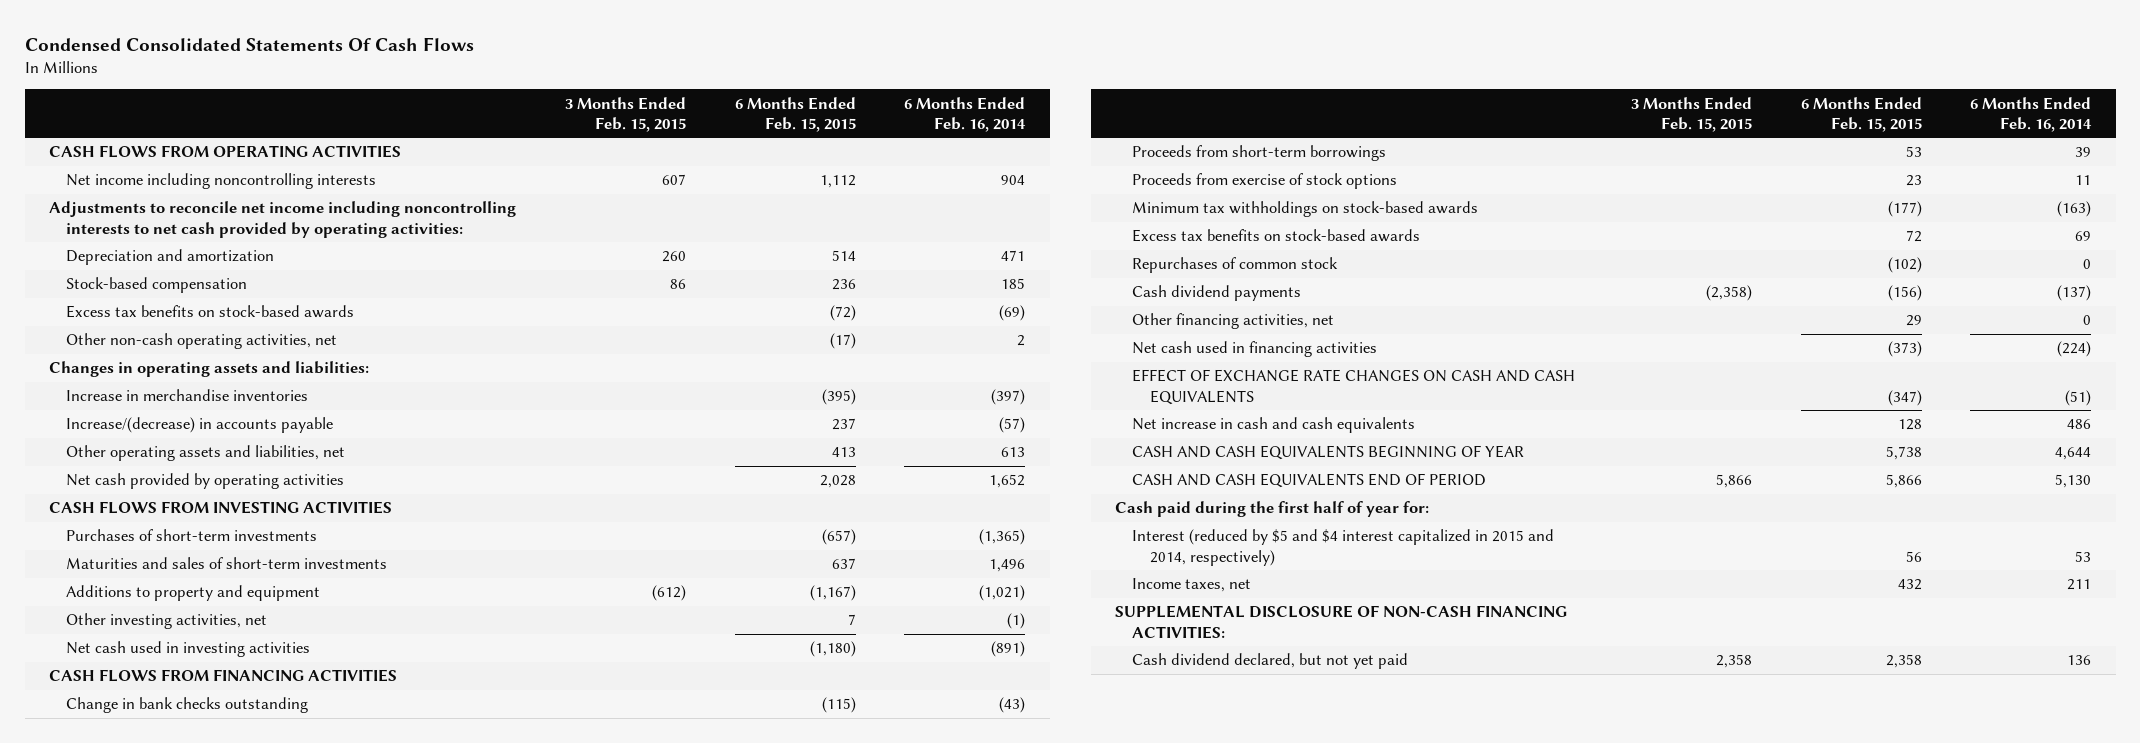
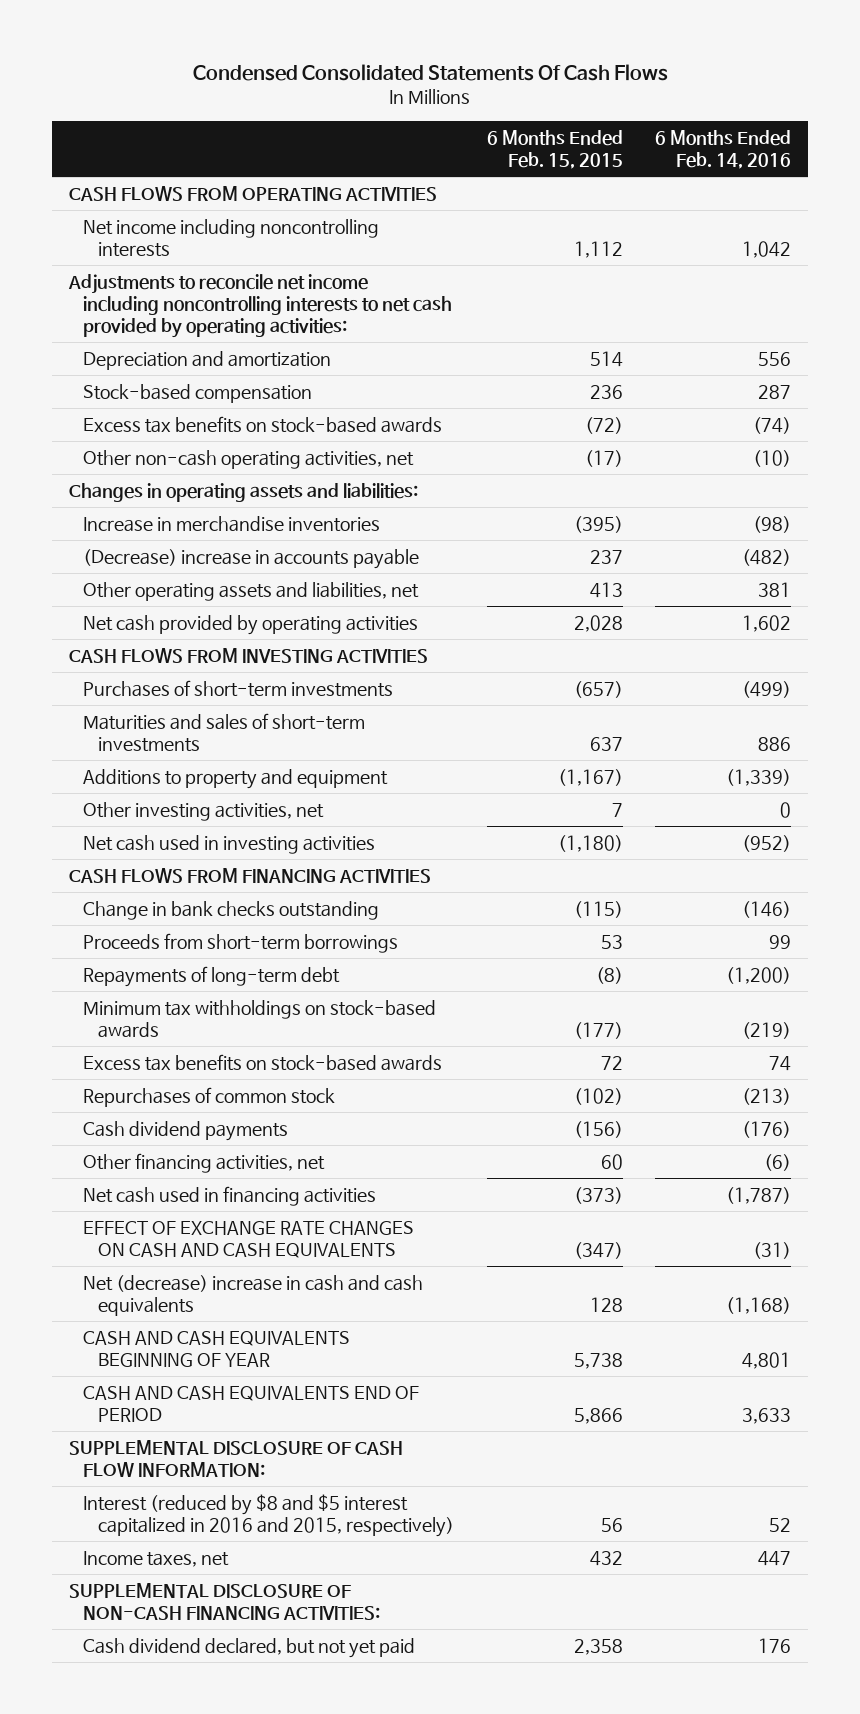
- | 3 Months Ended Feb. 15, 2015 | 6 Months Ended Feb. 15, 2015 | 6 Months Ended Feb. 16, 2014
+ | 6 Months Ended Feb. 15, 2015 | 6 Months Ended Feb. 14, 2016
- Increase/(decrease) in accounts payable | | 237 | (57)
+ (Decrease) increase in accounts payable | 237 | (482)
- Proceeds from exercise of stock options | | 23 | 11
+ Repayments of long-term debt | (8) | (1,200)
- Other financing activities, net | | 29 | 0
+ Other financing activities, net | 60 | (6)
- Net increase in cash and cash equivalents | | 128 | 486
+ Net (decrease) increase in cash and cash equivalents | 128 | (1,168)
- Cash paid during the first half of year for:
- Interest (reduced by $5 and $4 interest capitalized in 2015 and 2014, respectively) | | 56 | 53
+ SUPPLEMENTAL DISCLOSURE OF CASH FLOW INFORMATION:
+ Interest (reduced by $8 and $5 interest capitalized in 2016 and 2015, respectively) | 56 | 52

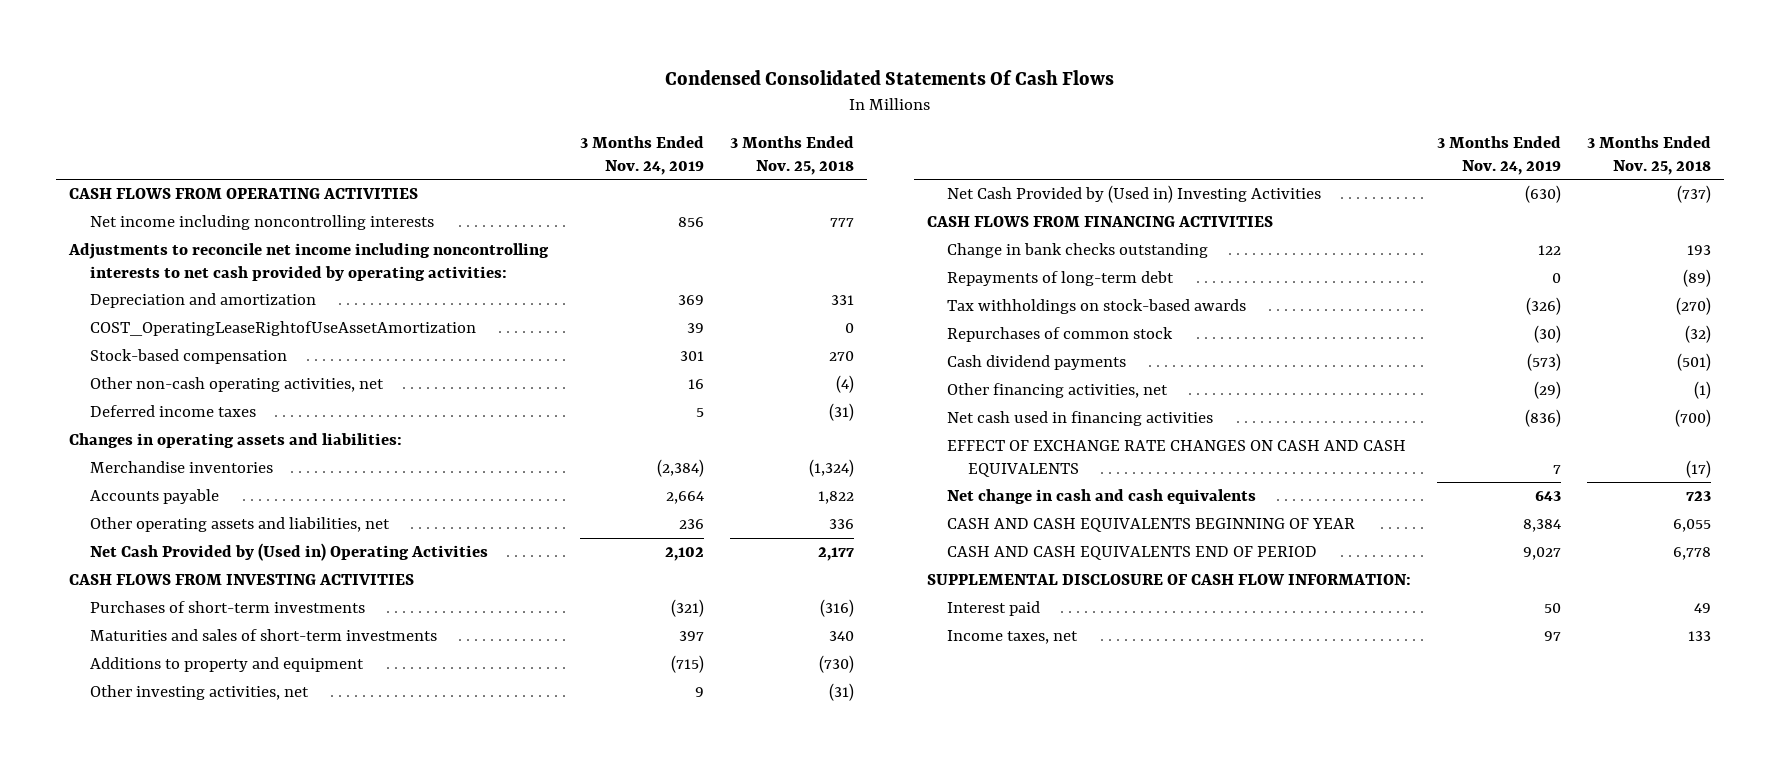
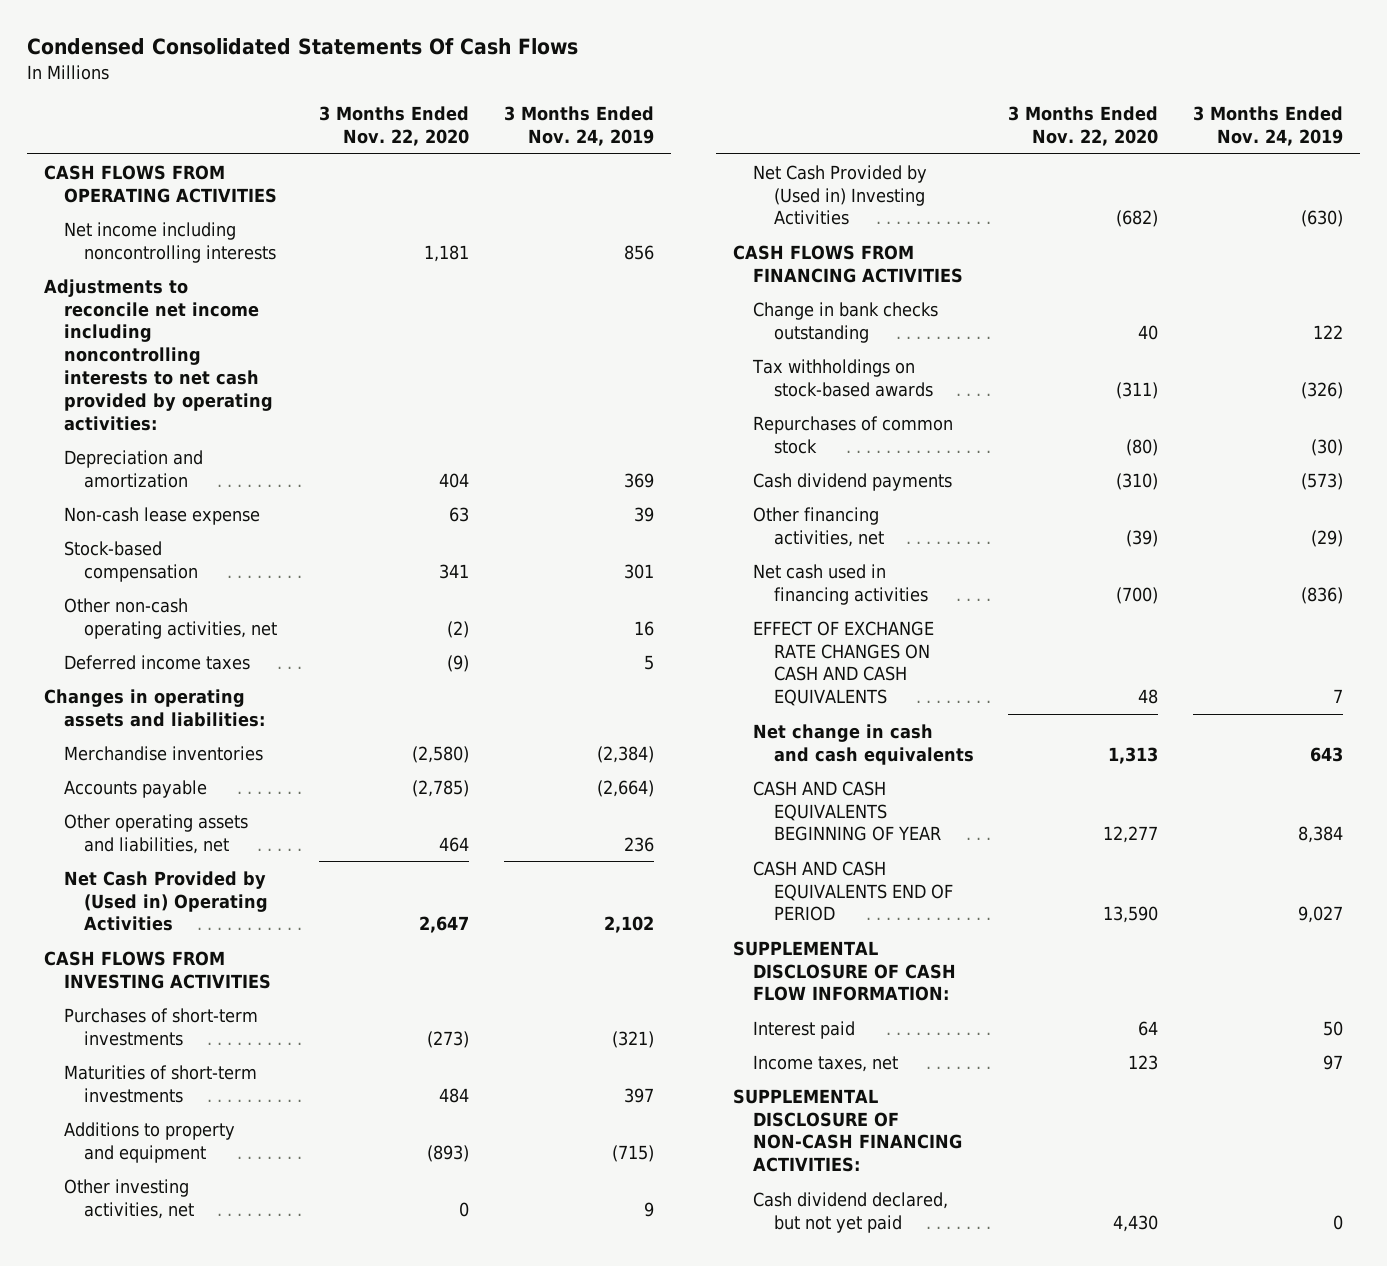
- | 3 Months Ended Nov. 24, 2019 | 3 Months Ended Nov. 25, 2018
+ | 3 Months Ended Nov. 22, 2020 | 3 Months Ended Nov. 24, 2019
- COST_OperatingLeaseRightofUseAssetAmortization | 39 | 0
+ Non-cash lease expense | 63 | 39
- Accounts payable | 2,664 | 1,822
+ Accounts payable | (2,785) | (2,664)
- Maturities and sales of short-term investments | 397 | 340
+ Maturities of short-term investments | 484 | 397
- Repayments of long-term debt | 0 | (89)
+ SUPPLEMENTAL DISCLOSURE OF NON-CASH FINANCING ACTIVITIES:
+ Cash dividend declared, but not yet paid | 4,430 | 0

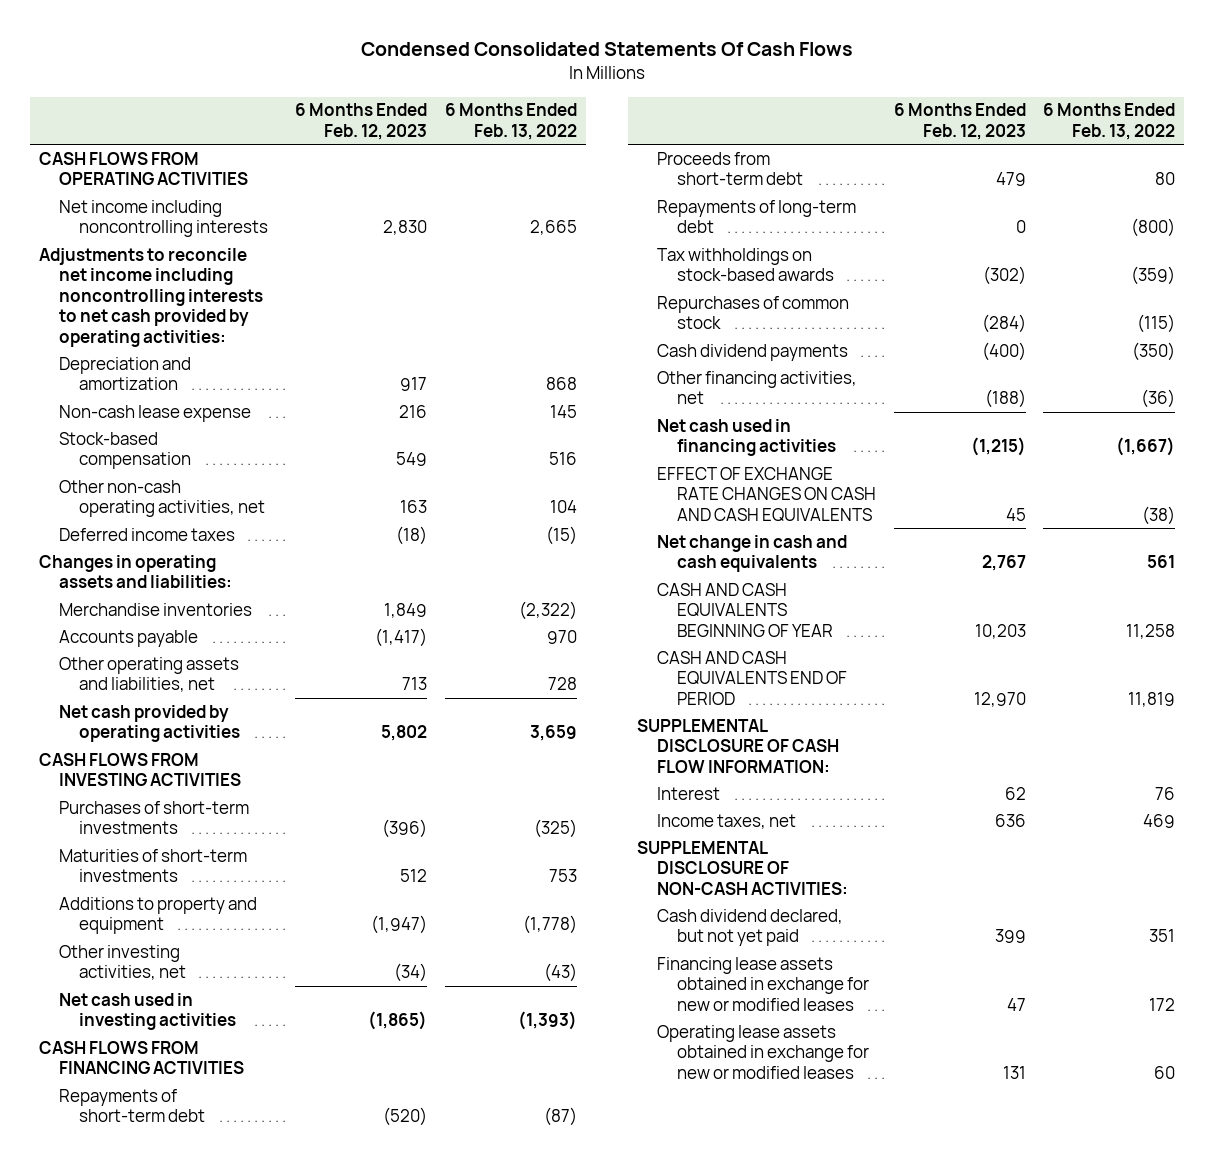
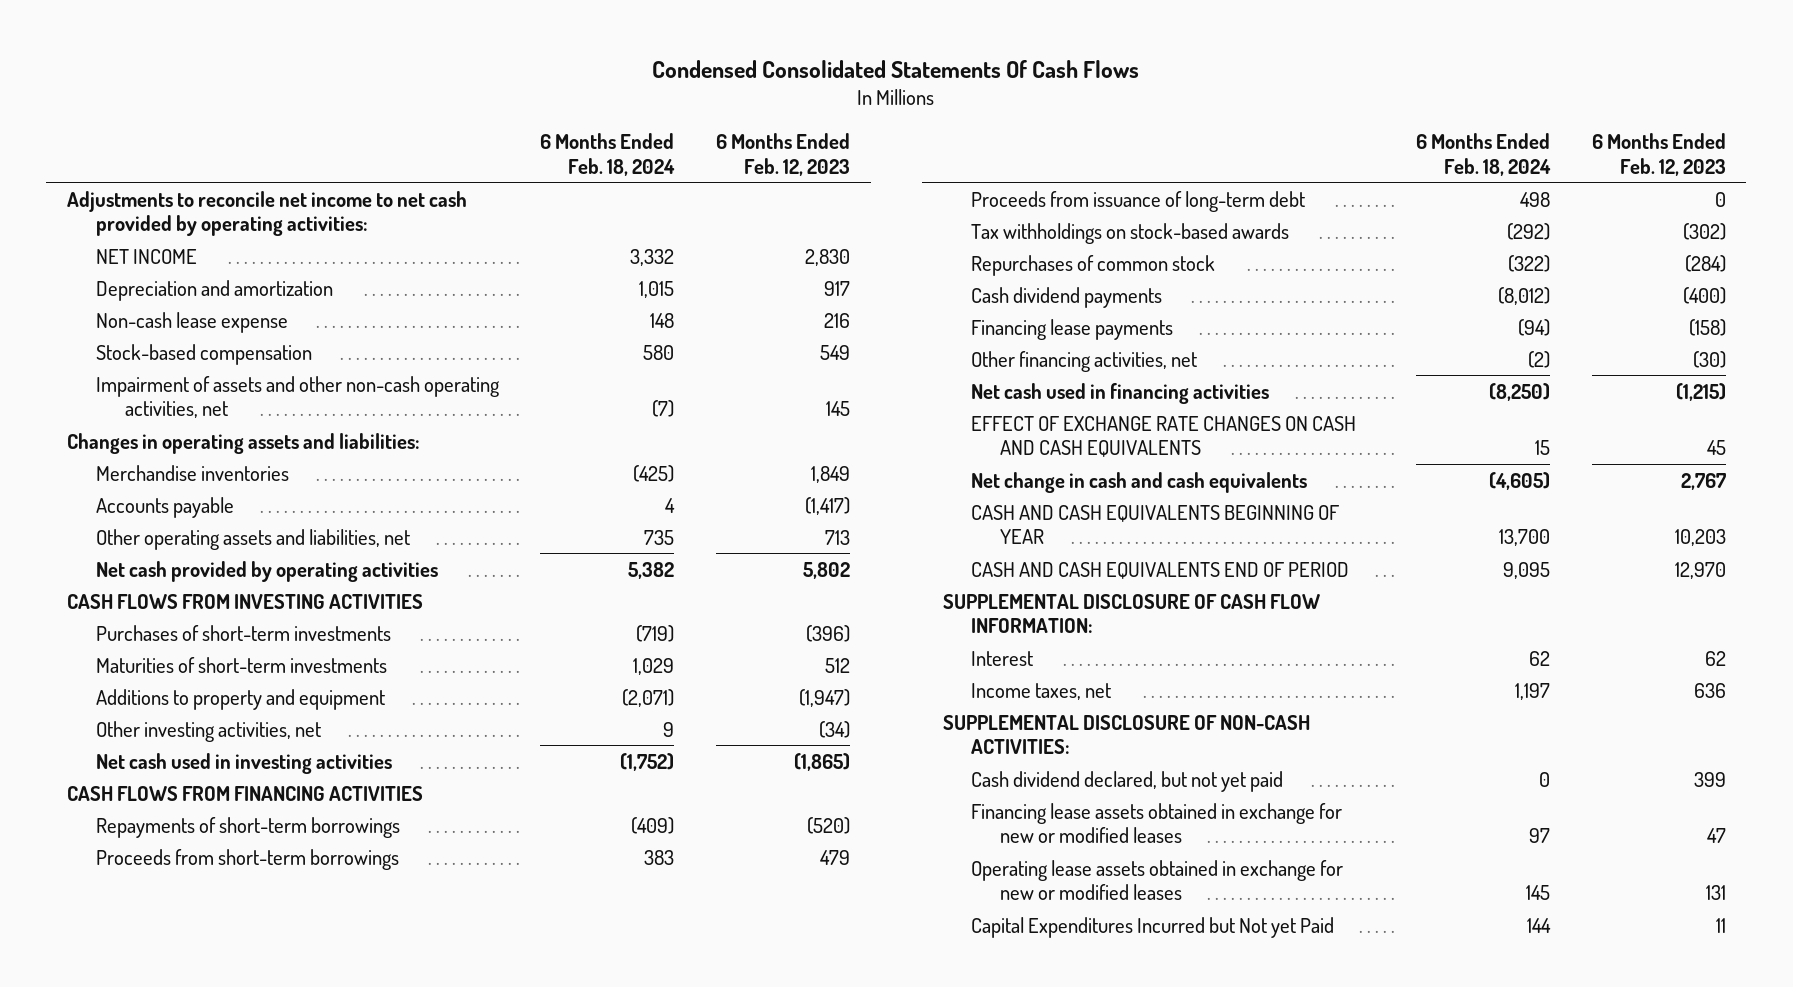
- | 6 Months Ended Feb. 12, 2023 | 6 Months Ended Feb. 13, 2022
+ | 6 Months Ended Feb. 18, 2024 | 6 Months Ended Feb. 12, 2023
- CASH FLOWS FROM OPERATING ACTIVITIES
- Net income including noncontrolling interests | 2,830 | 2,665
- Adjustments to reconcile net income including noncontrolling interests to net cash provided by operating activities:
+ Adjustments to reconcile net income to net cash provided by operating activities:
+ NET INCOME | 3,332 | 2,830
- Other non-cash operating activities, net | 163 | 104
- Deferred income taxes | (18) | (15)
+ Impairment of assets and other non-cash operating activities, net | (7) | 145
- Repayments of short-term debt | (520) | (87)
- Proceeds from short-term debt | 479 | 80
- Repayments of long-term debt | 0 | (800)
+ Repayments of short-term borrowings | (409) | (520)
+ Proceeds from short-term borrowings | 383 | 479
+ Proceeds from issuance of long-term debt | 498 | 0
- Other financing activities, net | (188) | (36)
+ Financing lease payments | (94) | (158)
+ Other financing activities, net | (2) | (30)
+ Capital Expenditures Incurred but Not yet Paid | 144 | 11

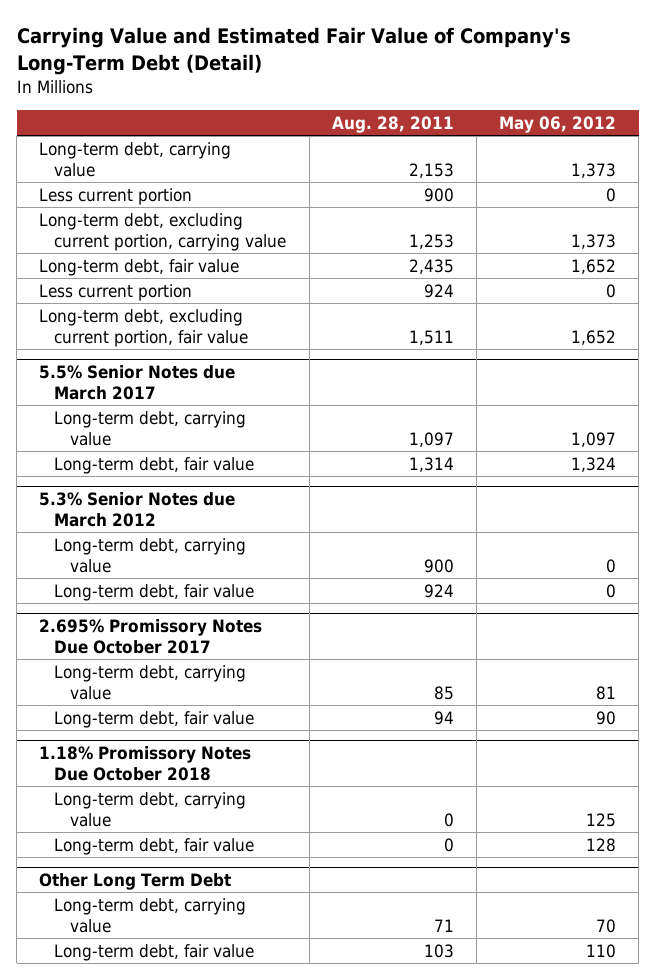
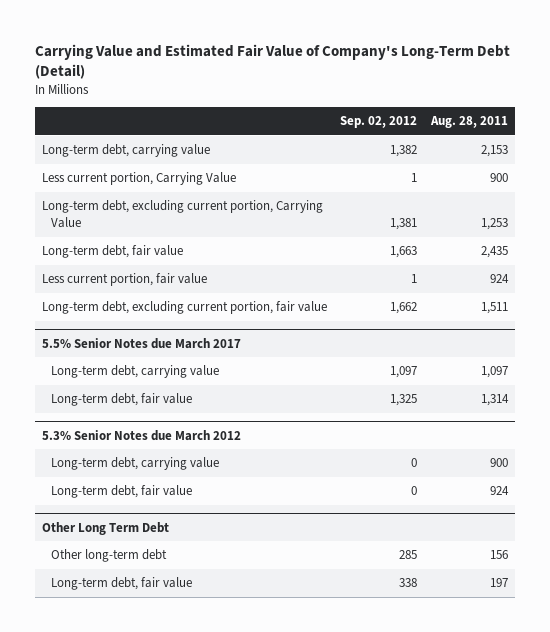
- | Aug. 28, 2011 | May 06, 2012
+ | Sep. 02, 2012 | Aug. 28, 2011
- Less current portion | 900 | 0
- Long-term debt, excluding current portion, carrying value | 1,253 | 1,373
+ Less current portion, Carrying Value | 1 | 900
+ Long-term debt, excluding current portion, Carrying Value | 1,381 | 1,253
- Less current portion | 924 | 0
+ Less current portion, fair value | 1 | 924
- 2.695% Promissory Notes Due October 2017
- Long-term debt, carrying value | 85 | 81
- Long-term debt, fair value | 94 | 90
- 1.18% Promissory Notes Due October 2018
- Long-term debt, carrying value | 0 | 125
- Long-term debt, fair value | 0 | 128
@ Other Long Term Debt
- Long-term debt, carrying value | 71 | 70
- Long-term debt, fair value | 103 | 110
+ Other long-term debt | 285 | 156
+ Long-term debt, fair value | 338 | 197

